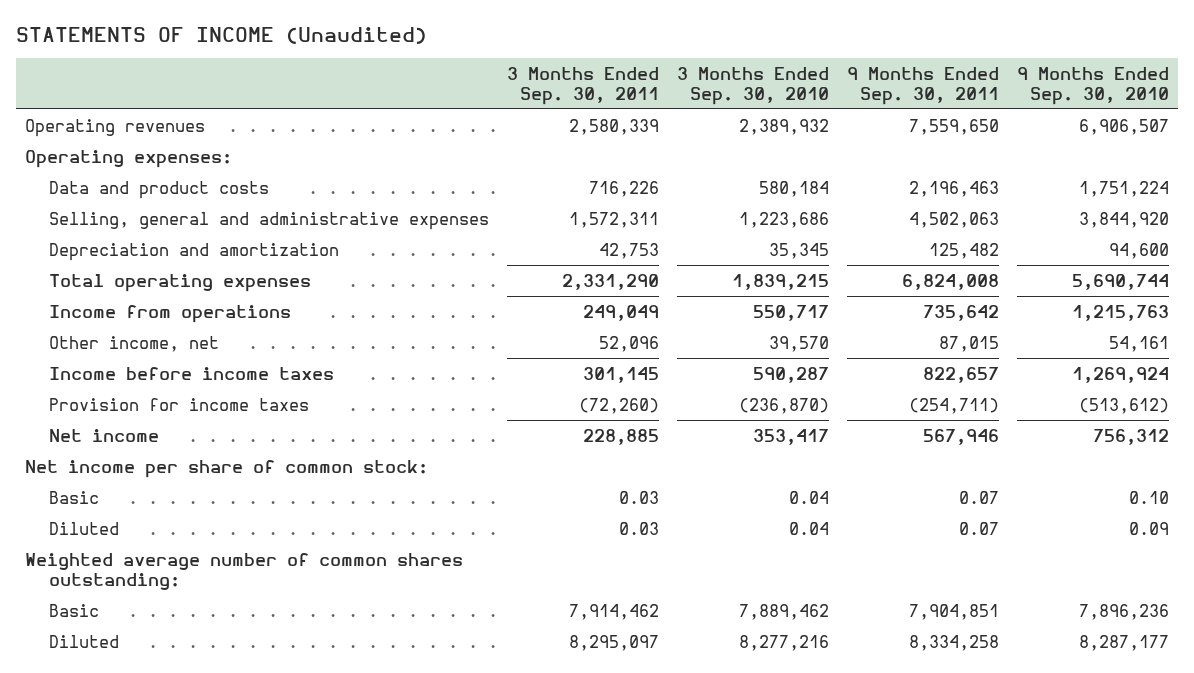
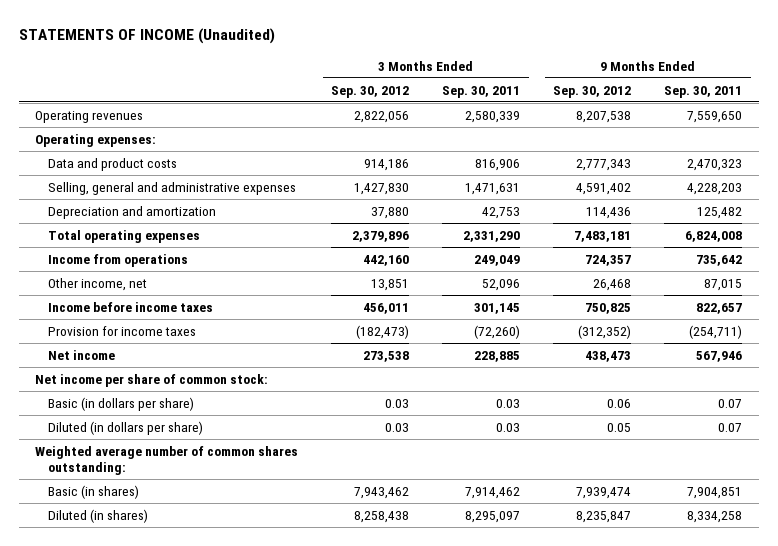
- | 3 Months Ended Sep. 30, 2011 | 3 Months Ended Sep. 30, 2010 | 9 Months Ended Sep. 30, 2011 | 9 Months Ended Sep. 30, 2010
+ | 3 Months Ended Sep. 30, 2012 | 3 Months Ended Sep. 30, 2011 | 9 Months Ended Sep. 30, 2012 | 9 Months Ended Sep. 30, 2011
- Data and product costs | 716,226 | 580,184 | 2,196,463 | 1,751,224
- Selling, general and administrative expenses | 1,572,311 | 1,223,686 | 4,502,063 | 3,844,920
+ Data and product costs | 914,186 | 816,906 | 2,777,343 | 2,470,323
+ Selling, general and administrative expenses | 1,427,830 | 1,471,631 | 4,591,402 | 4,228,203
- Basic | 0.03 | 0.04 | 0.07 | 0.10
- Diluted | 0.03 | 0.04 | 0.07 | 0.09
+ Basic (in dollars per share) | 0.03 | 0.03 | 0.06 | 0.07
+ Diluted (in dollars per share) | 0.03 | 0.03 | 0.05 | 0.07
- Basic | 7,914,462 | 7,889,462 | 7,904,851 | 7,896,236
- Diluted | 8,295,097 | 8,277,216 | 8,334,258 | 8,287,177
+ Basic (in shares) | 7,943,462 | 7,914,462 | 7,939,474 | 7,904,851
+ Diluted (in shares) | 8,258,438 | 8,295,097 | 8,235,847 | 8,334,258

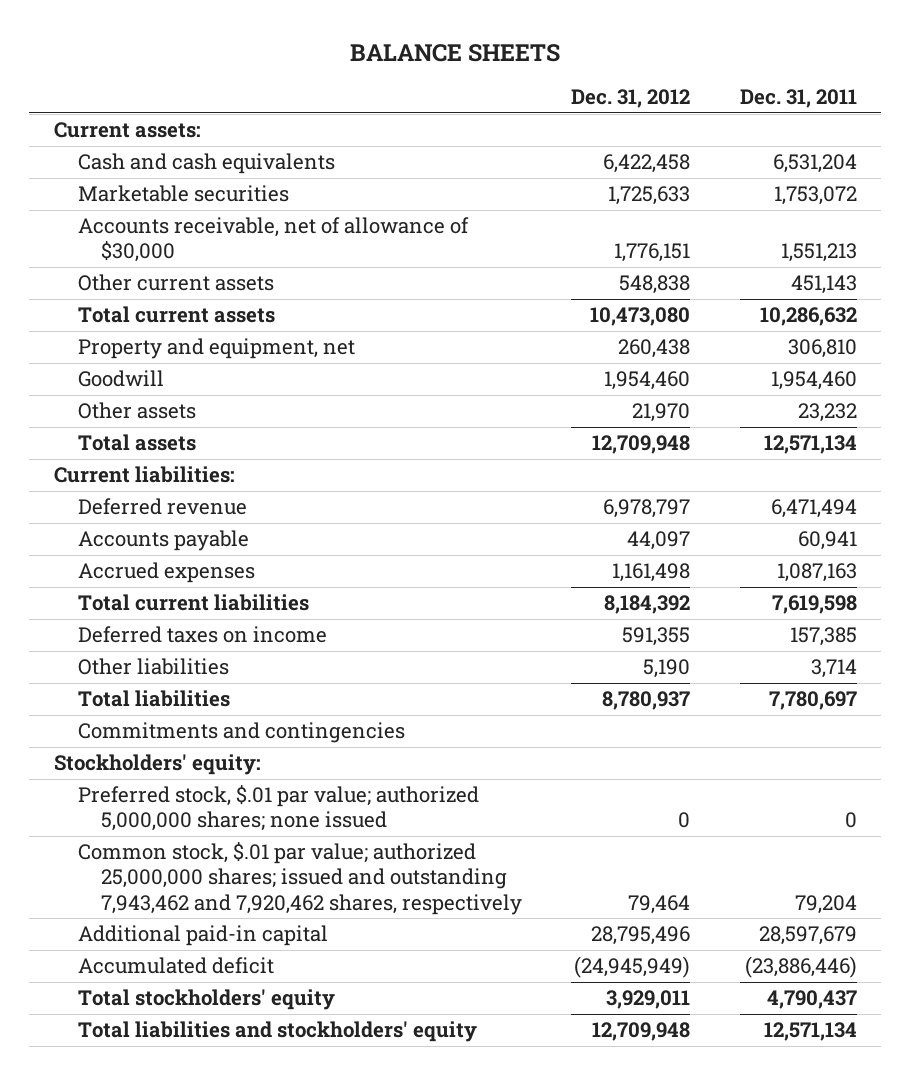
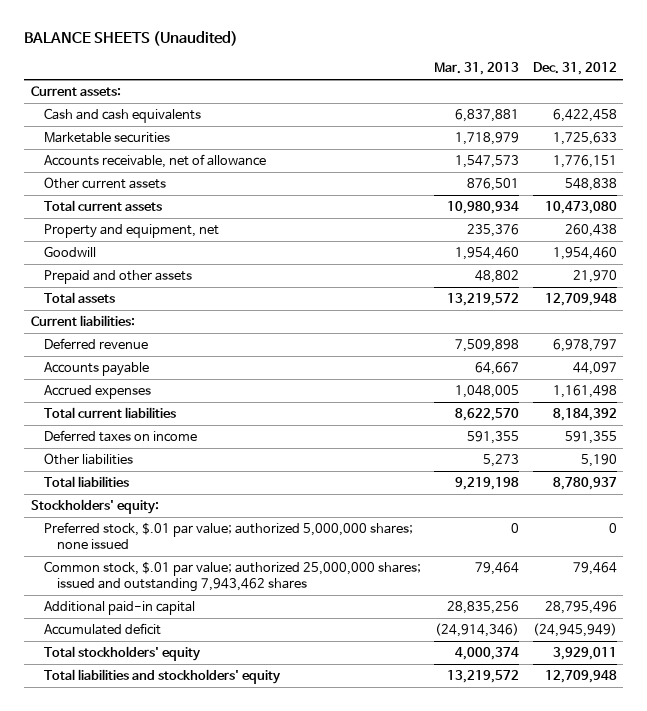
- BALANCE SHEETS
+ BALANCE SHEETS (Unaudited)
- | Dec. 31, 2012 | Dec. 31, 2011
+ | Mar. 31, 2013 | Dec. 31, 2012
- Accounts receivable, net of allowance of $30,000 | 1,776,151 | 1,551,213
+ Accounts receivable, net of allowance | 1,547,573 | 1,776,151
- Other assets | 21,970 | 23,232
+ Prepaid and other assets | 48,802 | 21,970
- Commitments and contingencies
- Common stock, $.01 par value; authorized 25,000,000 shares; issued and outstanding 7,943,462 and 7,920,462 shares, respectively | 79,464 | 79,204
+ Common stock, $.01 par value; authorized 25,000,000 shares; issued and outstanding 7,943,462 shares | 79,464 | 79,464

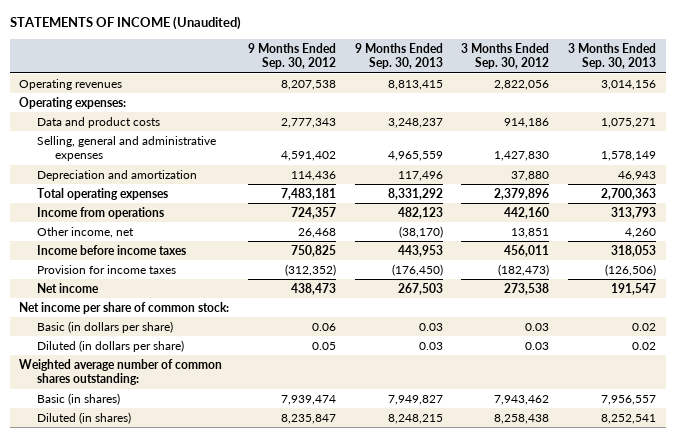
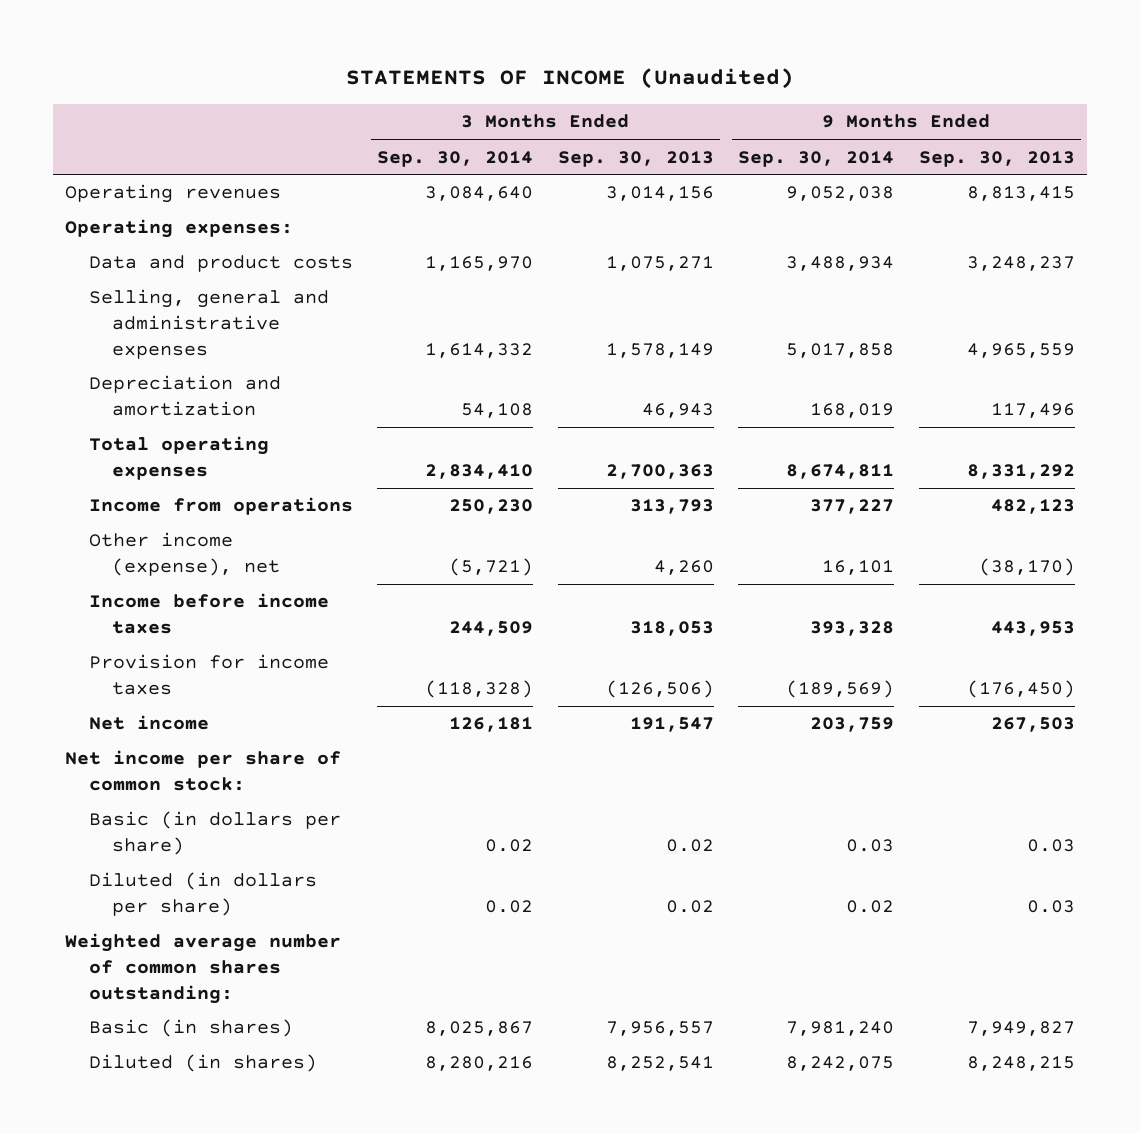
- | 9 Months Ended Sep. 30, 2012 | 9 Months Ended Sep. 30, 2013 | 3 Months Ended Sep. 30, 2012 | 3 Months Ended Sep. 30, 2013
+ | 3 Months Ended Sep. 30, 2014 | 3 Months Ended Sep. 30, 2013 | 9 Months Ended Sep. 30, 2014 | 9 Months Ended Sep. 30, 2013
- Other income, net | 26,468 | (38,170) | 13,851 | 4,260
+ Other income (expense), net | (5,721) | 4,260 | 16,101 | (38,170)

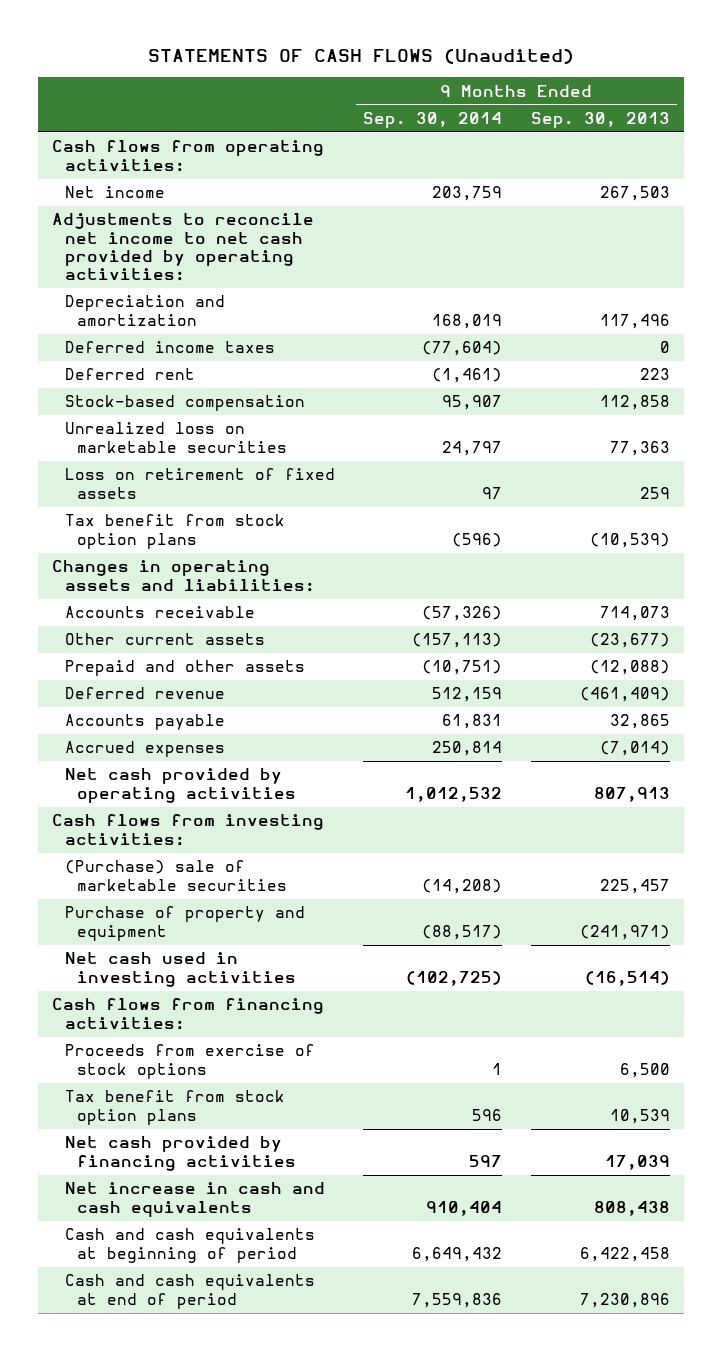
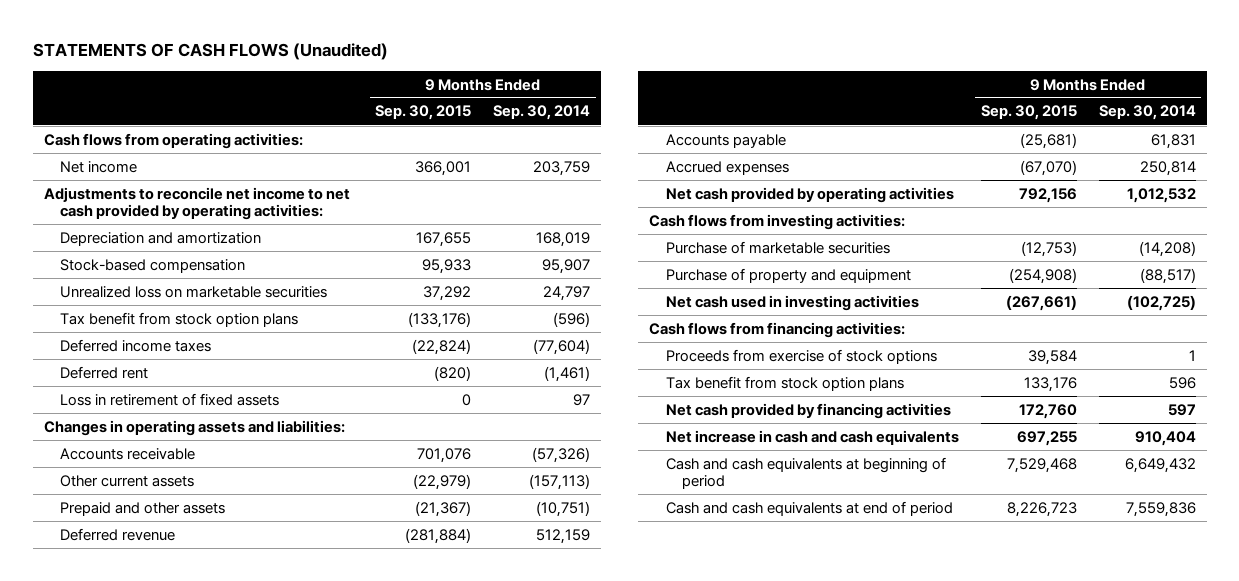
- | 9 Months Ended Sep. 30, 2014 | 9 Months Ended Sep. 30, 2013
+ | 9 Months Ended Sep. 30, 2015 | 9 Months Ended Sep. 30, 2014
- Loss on retirement of fixed assets | 97 | 259
moved down: Deferred income taxes | (22,824) | (77,604)
moved down: Deferred rent | (820) | (1,461)
+ Loss in retirement of fixed assets | 0 | 97
- (Purchase) sale of marketable securities | (14,208) | 225,457
+ Purchase of marketable securities | (12,753) | (14,208)

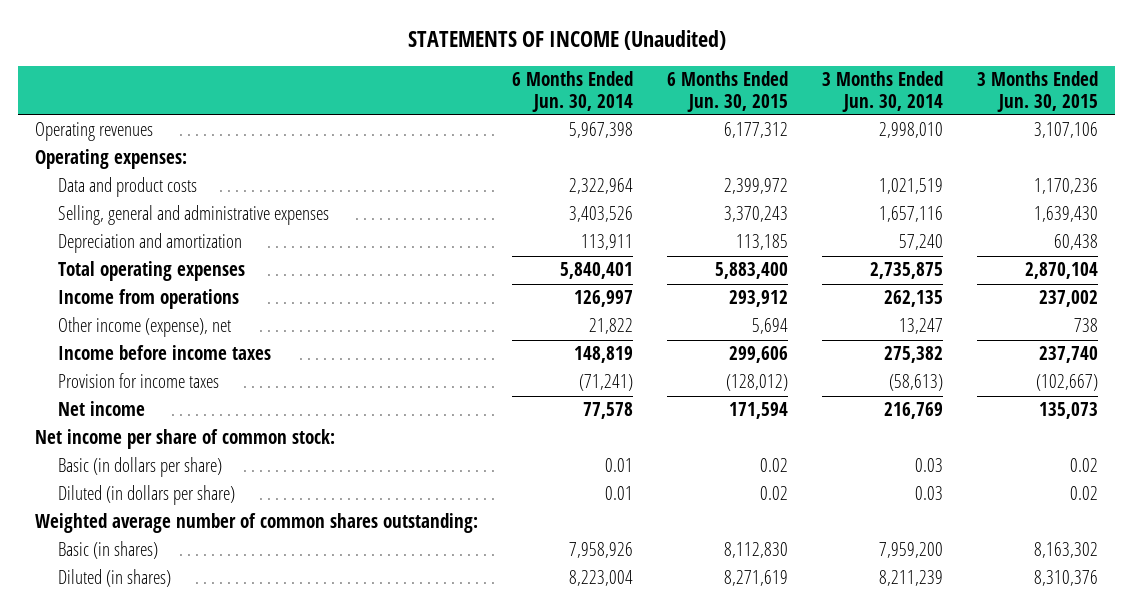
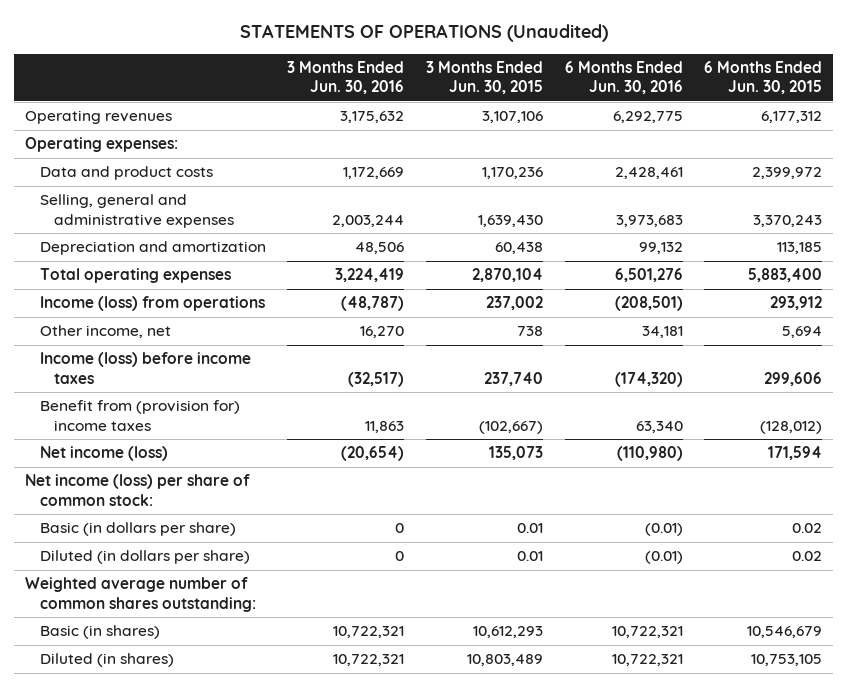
- STATEMENTS OF INCOME (Unaudited)
+ STATEMENTS OF OPERATIONS (Unaudited)
- | 6 Months Ended Jun. 30, 2014 | 6 Months Ended Jun. 30, 2015 | 3 Months Ended Jun. 30, 2014 | 3 Months Ended Jun. 30, 2015
+ | 3 Months Ended Jun. 30, 2016 | 3 Months Ended Jun. 30, 2015 | 6 Months Ended Jun. 30, 2016 | 6 Months Ended Jun. 30, 2015
- Income from operations | 126,997 | 293,912 | 262,135 | 237,002
- Other income (expense), net | 21,822 | 5,694 | 13,247 | 738
- Income before income taxes | 148,819 | 299,606 | 275,382 | 237,740
- Provision for income taxes | (71,241) | (128,012) | (58,613) | (102,667)
- Net income | 77,578 | 171,594 | 216,769 | 135,073
- Net income per share of common stock:
- Basic (in dollars per share) | 0.01 | 0.02 | 0.03 | 0.02
- Diluted (in dollars per share) | 0.01 | 0.02 | 0.03 | 0.02
+ Income (loss) from operations | (48,787) | 237,002 | (208,501) | 293,912
+ Other income, net | 16,270 | 738 | 34,181 | 5,694
+ Income (loss) before income taxes | (32,517) | 237,740 | (174,320) | 299,606
+ Benefit from (provision for) income taxes | 11,863 | (102,667) | 63,340 | (128,012)
+ Net income (loss) | (20,654) | 135,073 | (110,980) | 171,594
+ Net income (loss) per share of common stock:
+ Basic (in dollars per share) | 0 | 0.01 | (0.01) | 0.02
+ Diluted (in dollars per share) | 0 | 0.01 | (0.01) | 0.02
- Basic (in shares) | 7,958,926 | 8,112,830 | 7,959,200 | 8,163,302
- Diluted (in shares) | 8,223,004 | 8,271,619 | 8,211,239 | 8,310,376
+ Basic (in shares) | 10,722,321 | 10,612,293 | 10,722,321 | 10,546,679
+ Diluted (in shares) | 10,722,321 | 10,803,489 | 10,722,321 | 10,753,105

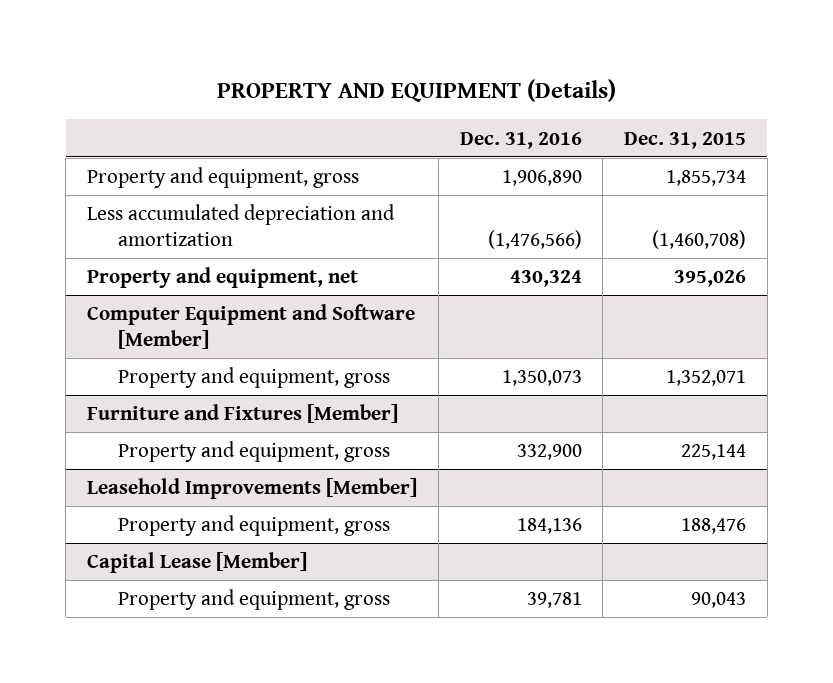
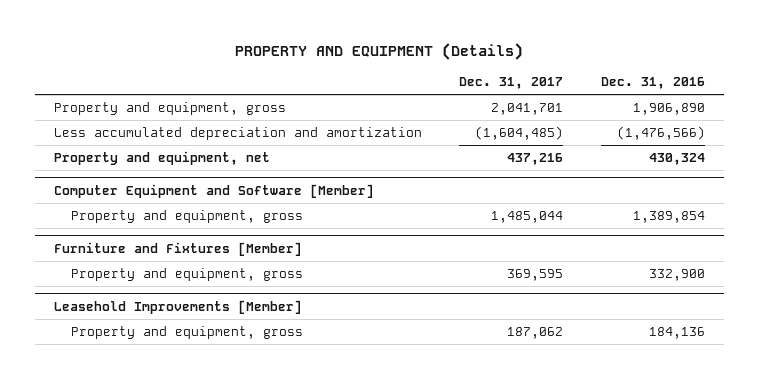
- | Dec. 31, 2016 | Dec. 31, 2015
+ | Dec. 31, 2017 | Dec. 31, 2016
@ Computer Equipment and Software [Member]
- Property and equipment, gross | 1,350,073 | 1,352,071
+ Property and equipment, gross | 1,485,044 | 1,389,854
- Capital Lease [Member]
- Property and equipment, gross | 39,781 | 90,043

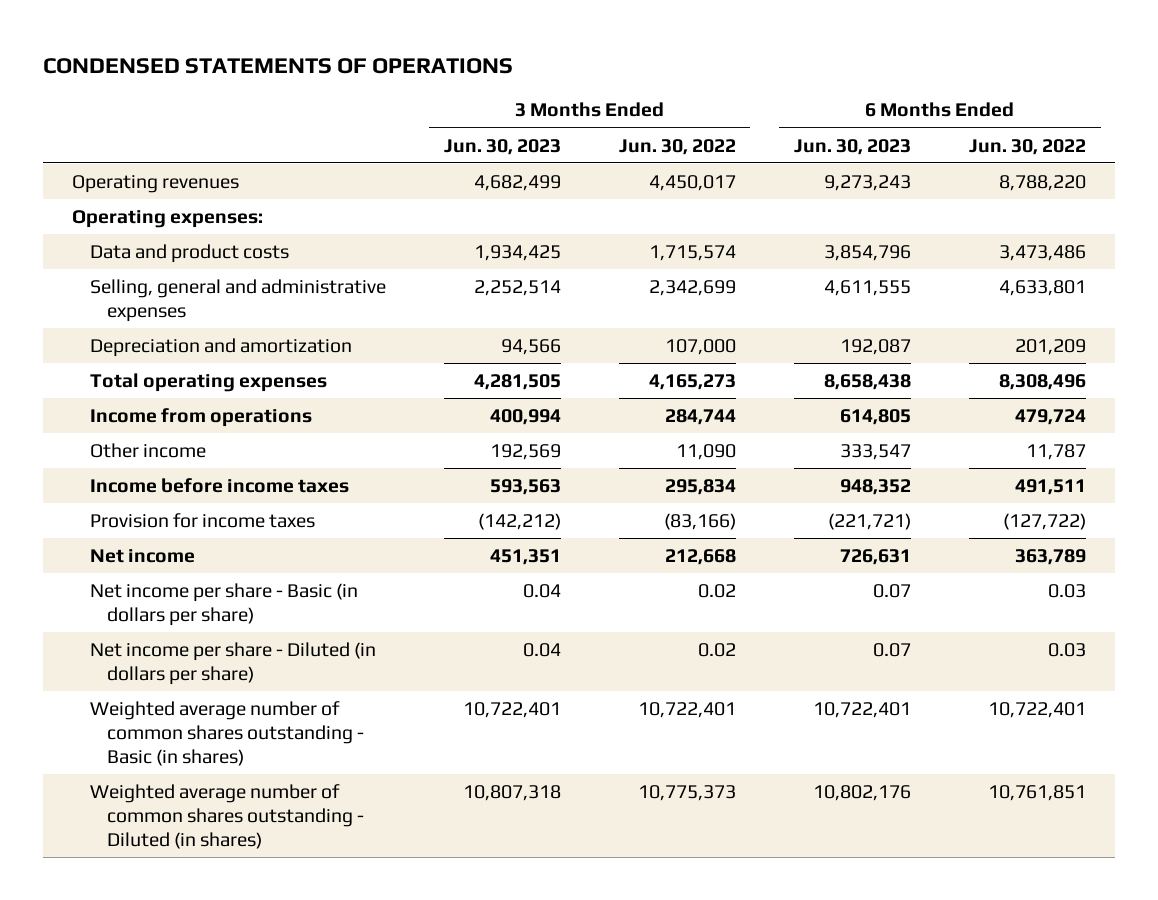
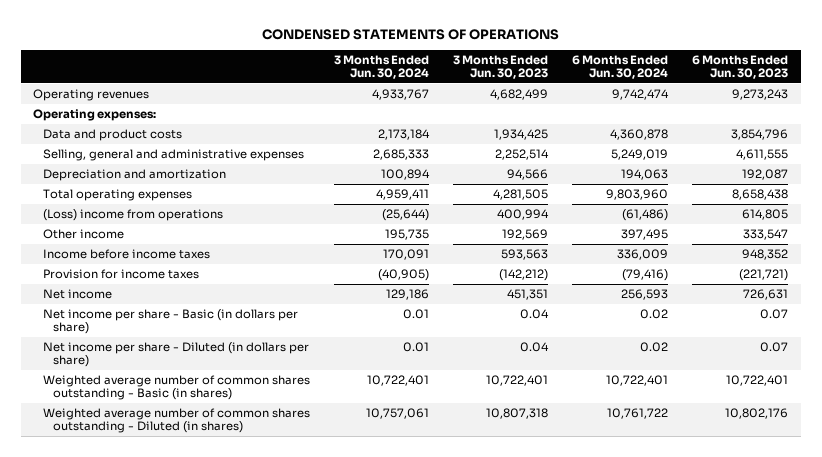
- | 3 Months Ended Jun. 30, 2023 | 3 Months Ended Jun. 30, 2022 | 6 Months Ended Jun. 30, 2023 | 6 Months Ended Jun. 30, 2022
+ | 3 Months Ended Jun. 30, 2024 | 3 Months Ended Jun. 30, 2023 | 6 Months Ended Jun. 30, 2024 | 6 Months Ended Jun. 30, 2023
- Income from operations | 400,994 | 284,744 | 614,805 | 479,724
+ (Loss) income from operations | (25,644) | 400,994 | (61,486) | 614,805

